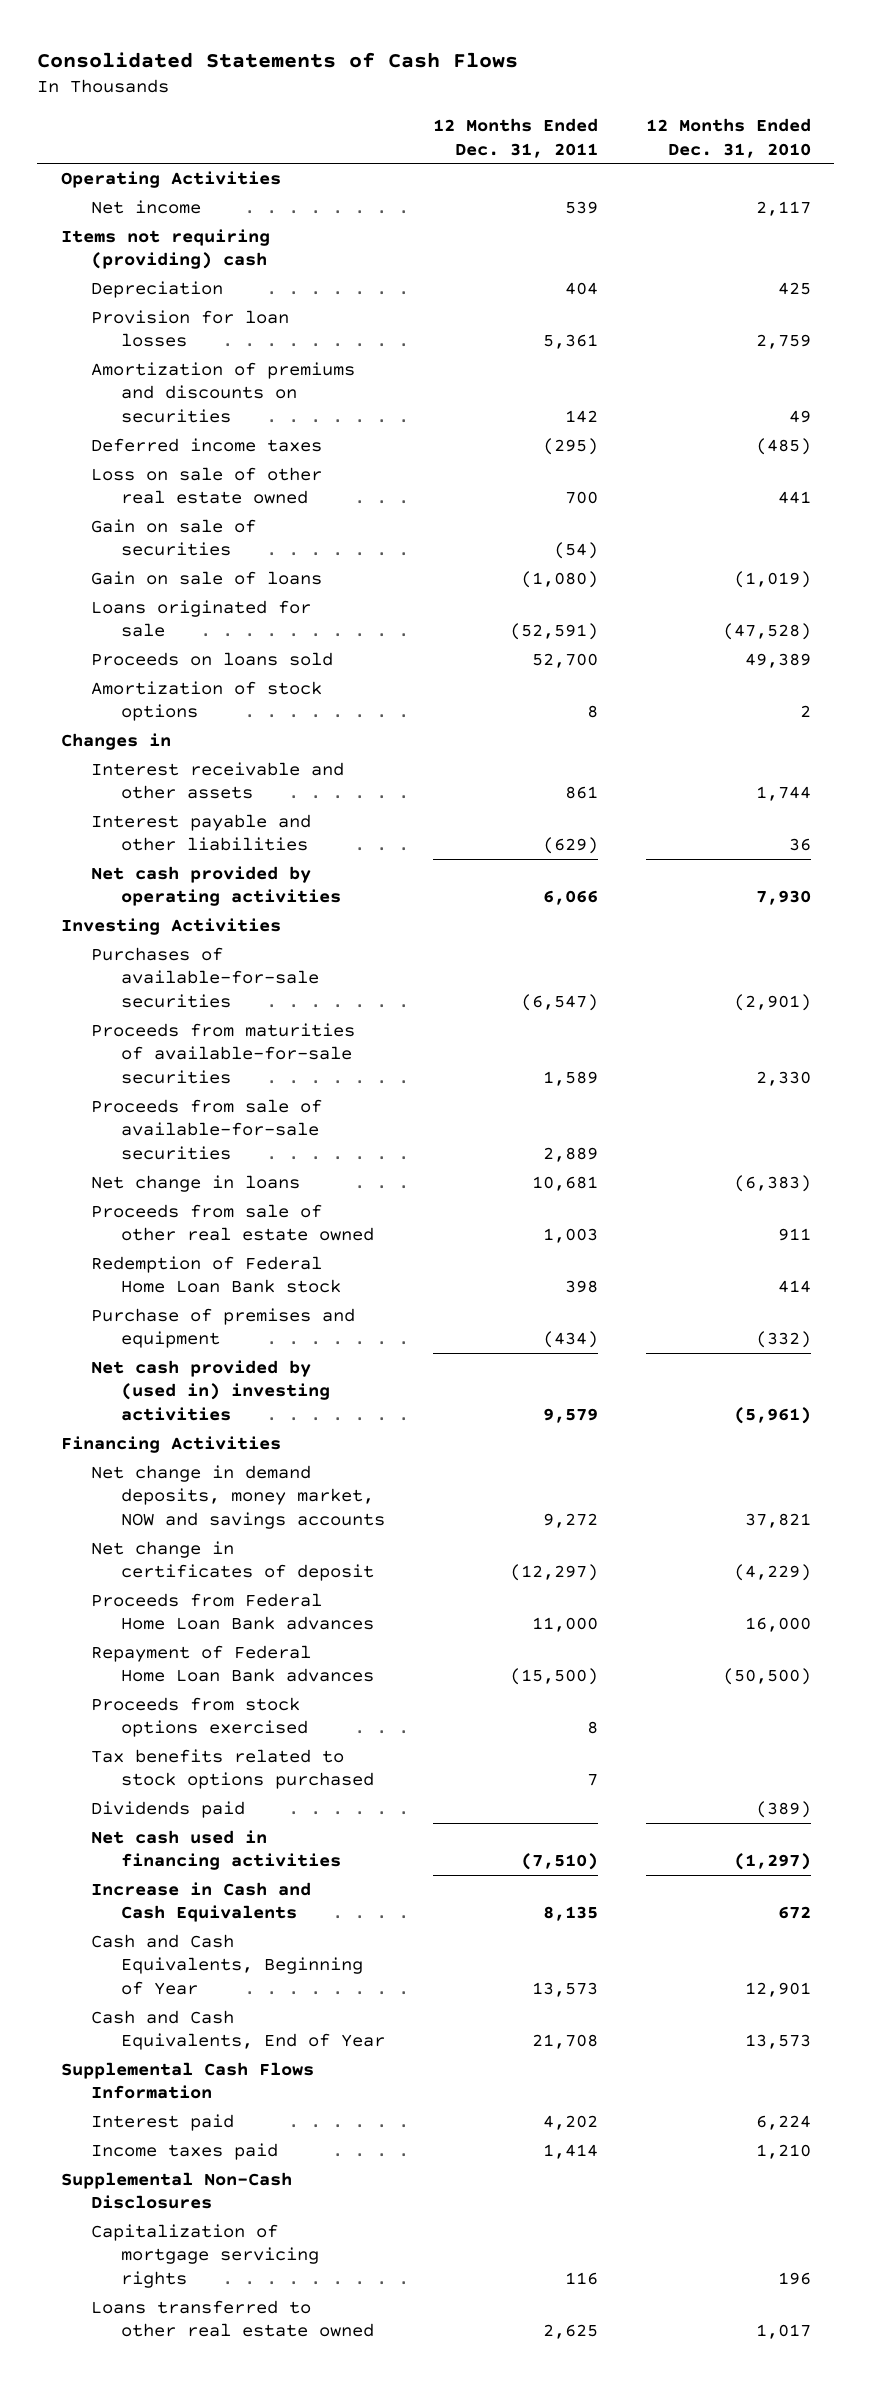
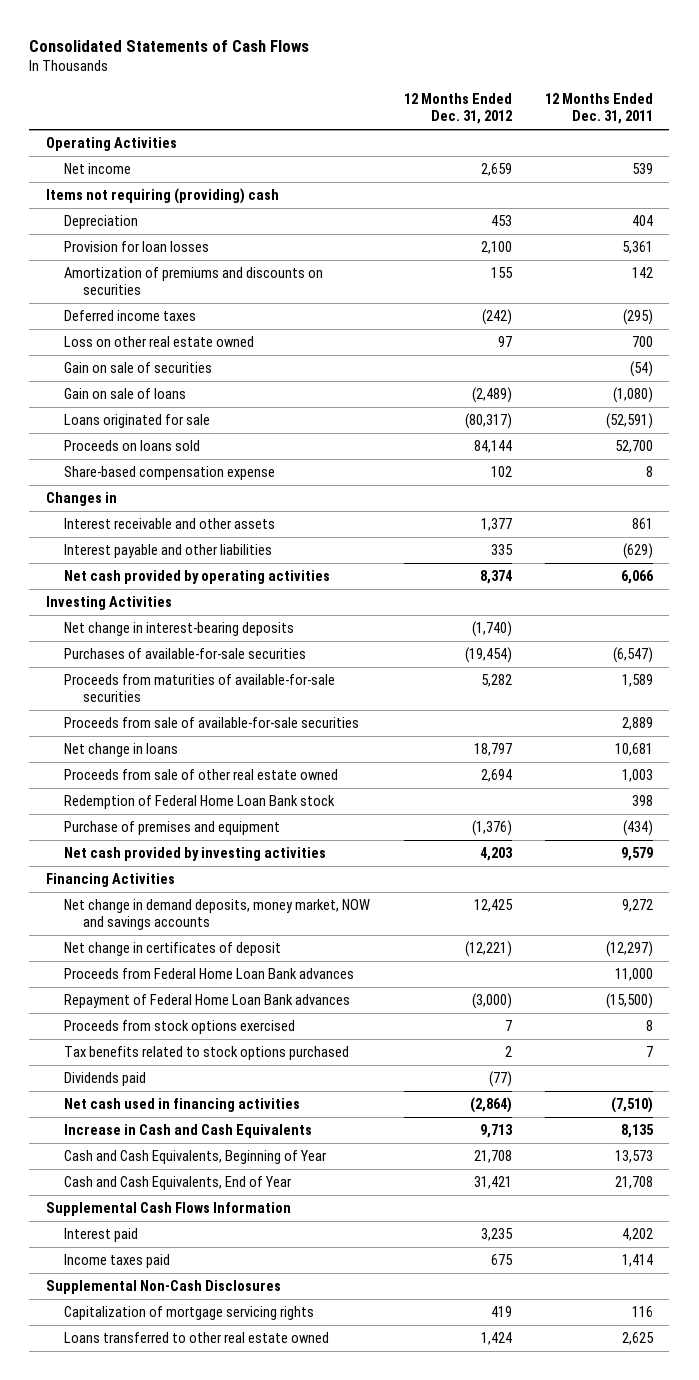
- | 12 Months Ended Dec. 31, 2011 | 12 Months Ended Dec. 31, 2010
+ | 12 Months Ended Dec. 31, 2012 | 12 Months Ended Dec. 31, 2011
- Loss on sale of other real estate owned | 700 | 441
+ Loss on other real estate owned | 97 | 700
- Amortization of stock options | 8 | 2
+ Share-based compensation expense | 102 | 8
+ Net change in interest-bearing deposits | (1,740) |
- Net cash provided by (used in) investing activities | 9,579 | (5,961)
+ Net cash provided by investing activities | 4,203 | 9,579

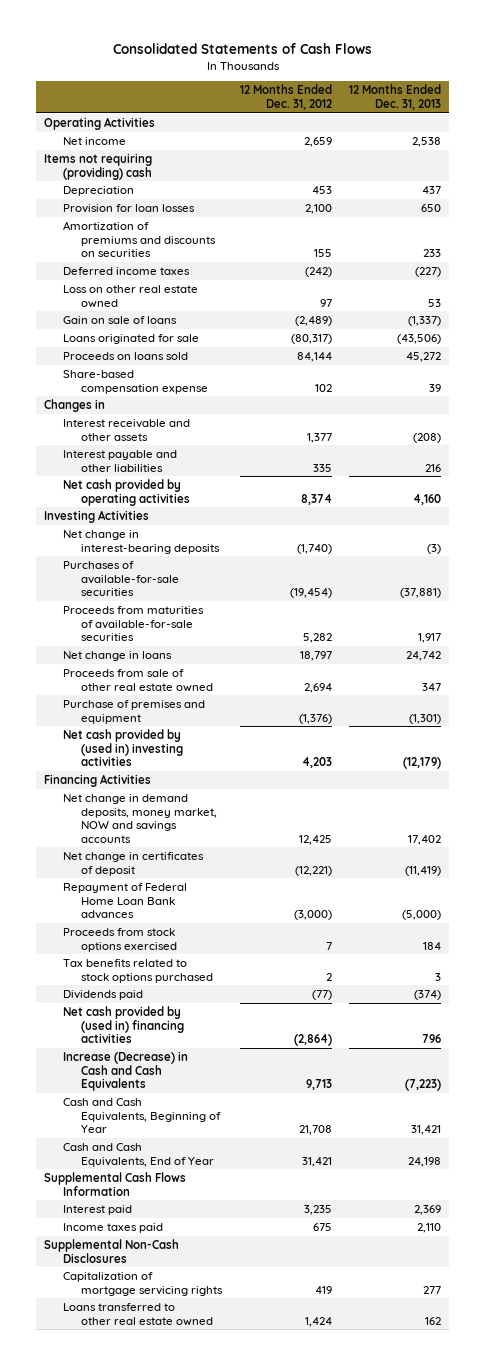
- | 12 Months Ended Dec. 31, 2012 | 12 Months Ended Dec. 31, 2011
+ | 12 Months Ended Dec. 31, 2012 | 12 Months Ended Dec. 31, 2013
- Gain on sale of securities | | (54)
- Proceeds from sale of available-for-sale securities | | 2,889
- Redemption of Federal Home Loan Bank stock | | 398
- Net cash provided by investing activities | 4,203 | 9,579
+ Net cash provided by (used in) investing activities | 4,203 | (12,179)
- Proceeds from Federal Home Loan Bank advances | | 11,000
- Net cash used in financing activities | (2,864) | (7,510)
- Increase in Cash and Cash Equivalents | 9,713 | 8,135
+ Net cash provided by (used in) financing activities | (2,864) | 796
+ Increase (Decrease) in Cash and Cash Equivalents | 9,713 | (7,223)

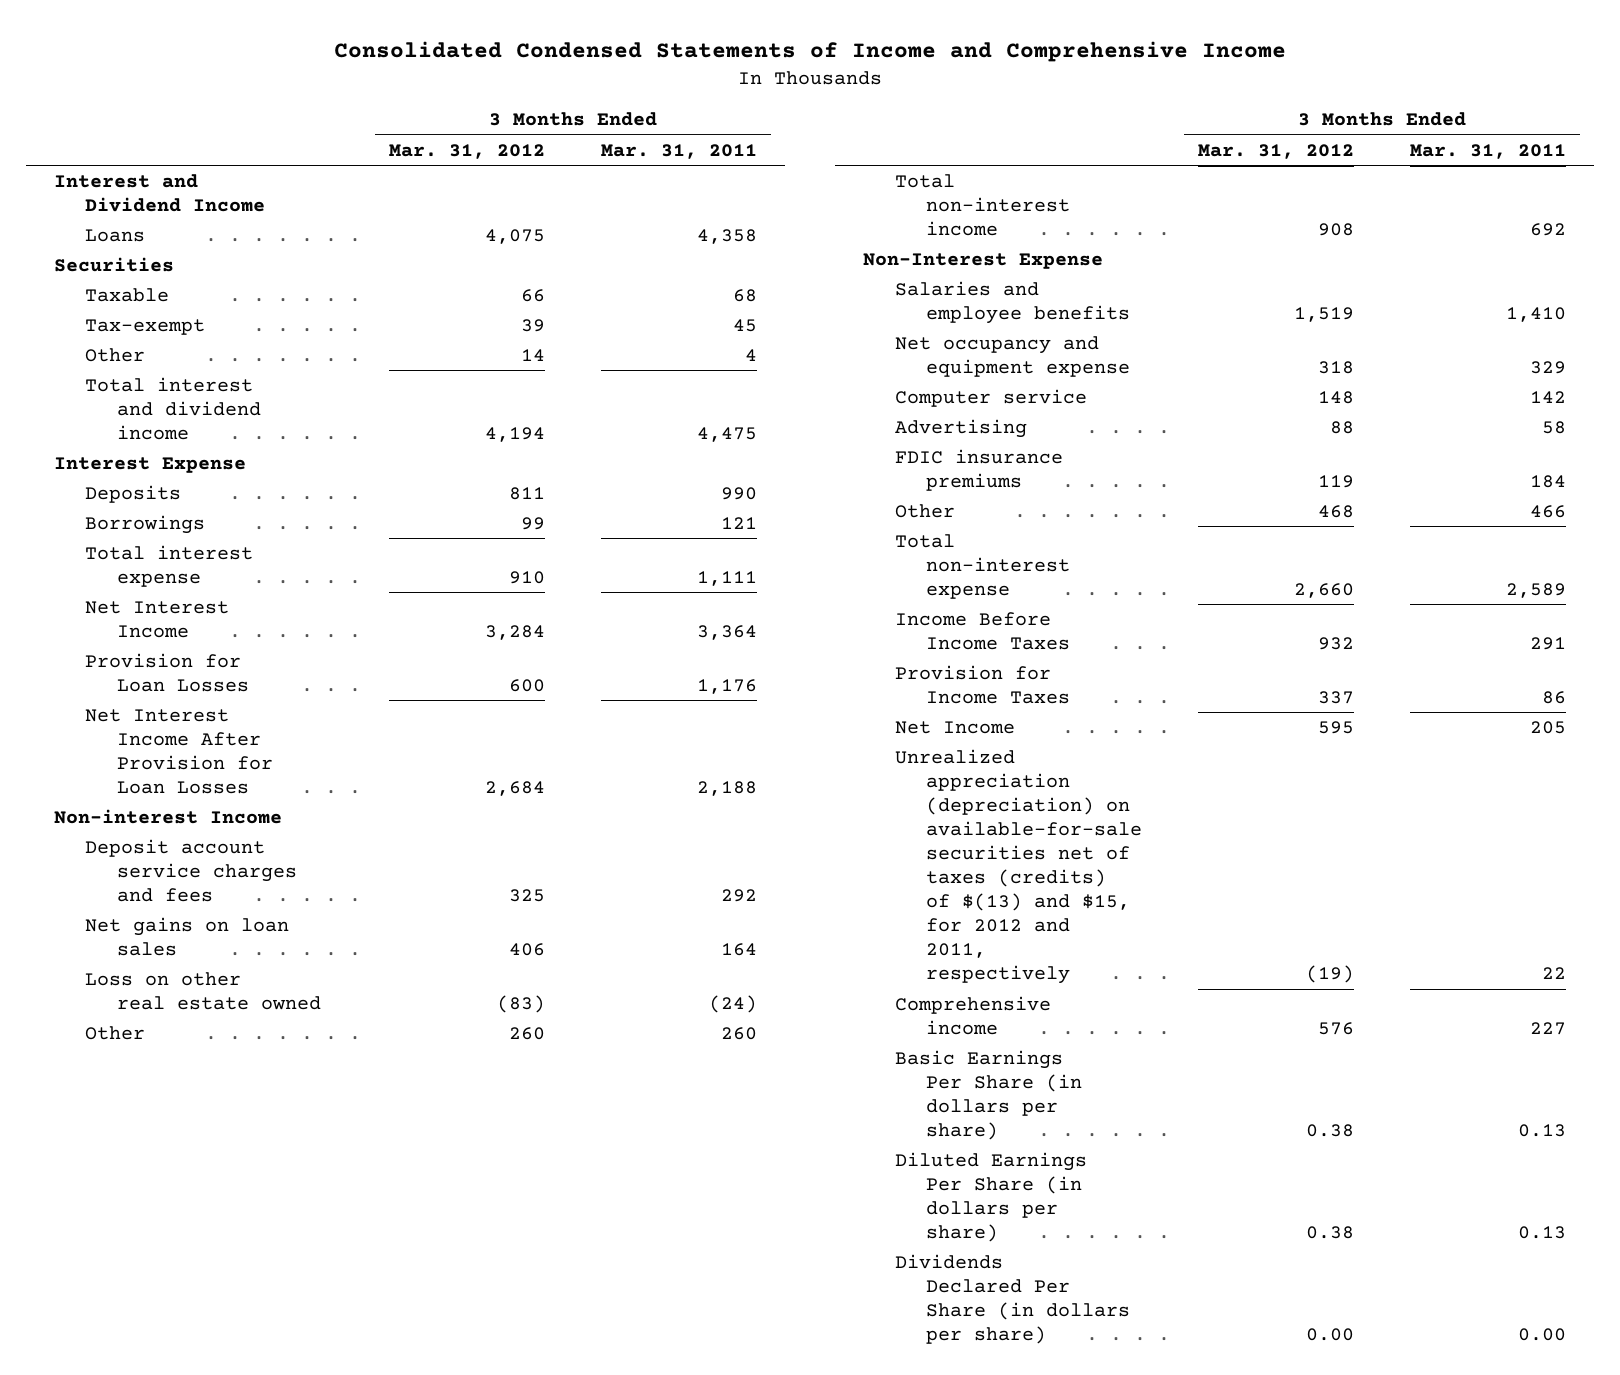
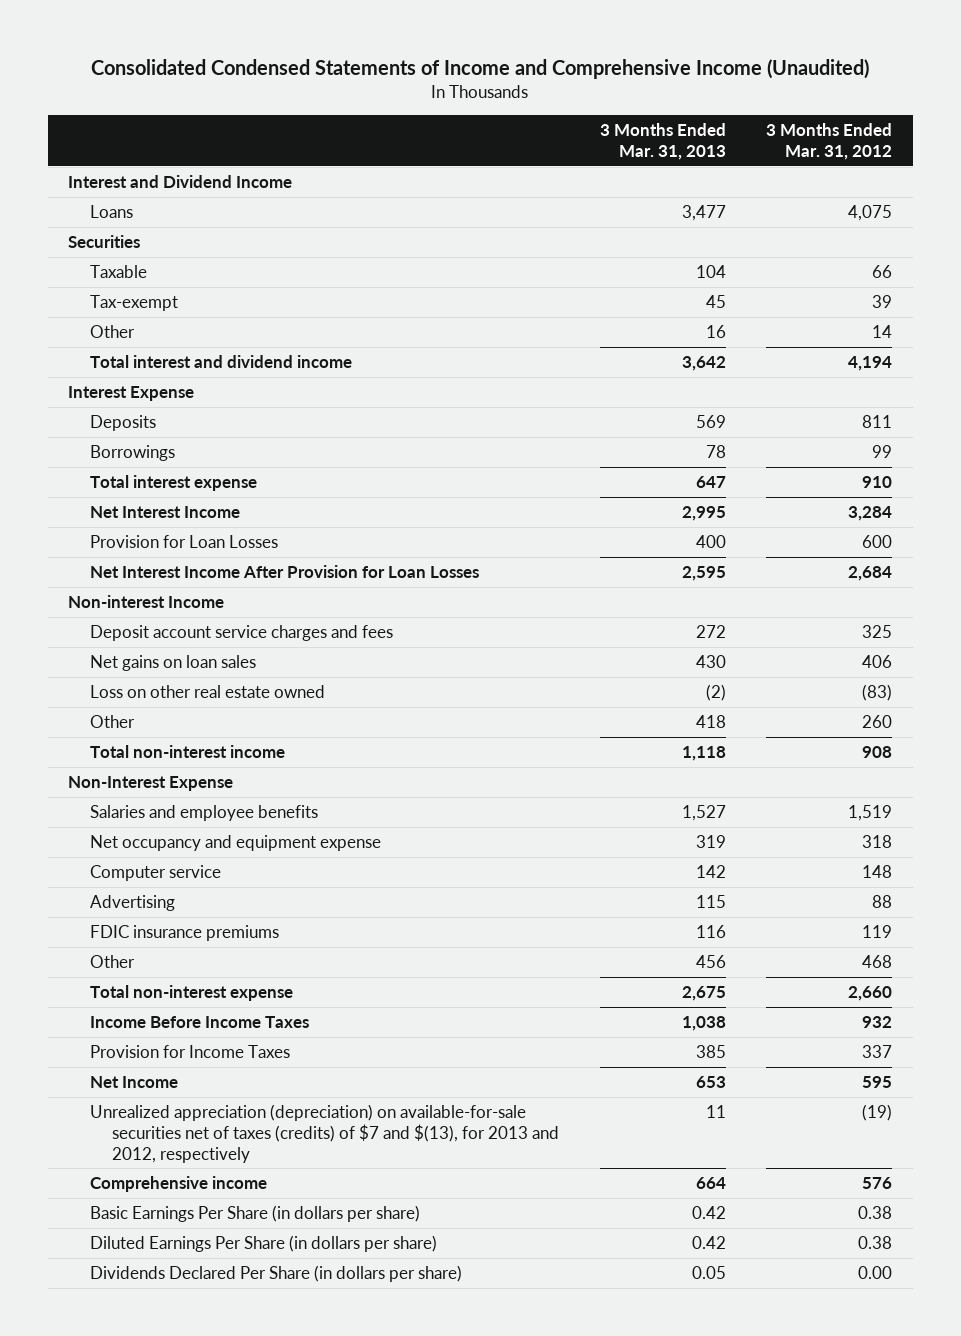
- Consolidated Condensed Statements of Income and Comprehensive Income
+ Consolidated Condensed Statements of Income and Comprehensive Income (Unaudited)
- | 3 Months Ended Mar. 31, 2012 | 3 Months Ended Mar. 31, 2011
+ | 3 Months Ended Mar. 31, 2013 | 3 Months Ended Mar. 31, 2012
- Unrealized appreciation (depreciation) on available-for-sale securities net of taxes (credits) of $(13) and $15, for 2012 and 2011, respectively | (19) | 22
+ Unrealized appreciation (depreciation) on available-for-sale securities net of taxes (credits) of $7 and $(13), for 2013 and 2012, respectively | 11 | (19)

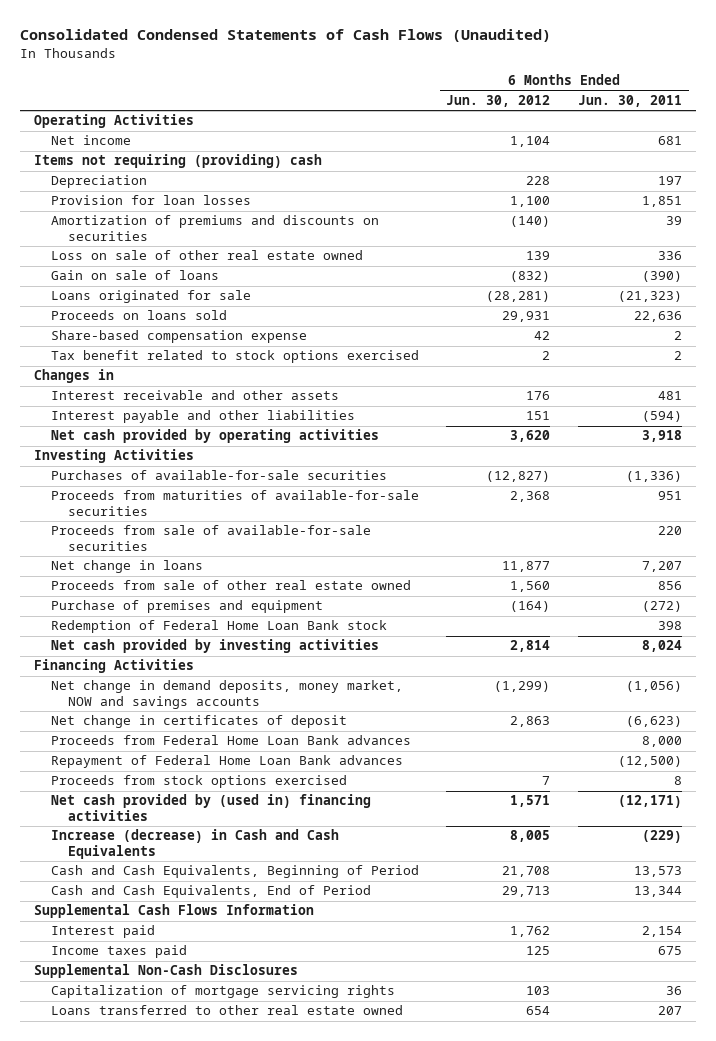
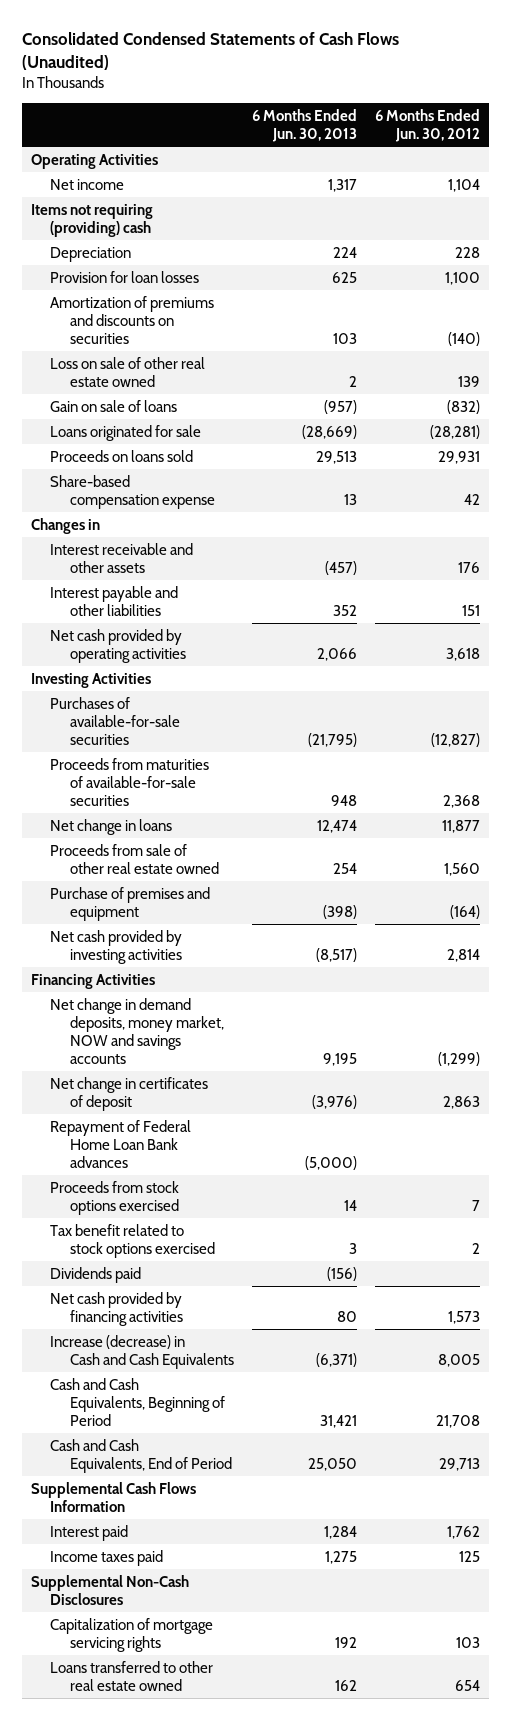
- | 6 Months Ended Jun. 30, 2012 | 6 Months Ended Jun. 30, 2011
+ | 6 Months Ended Jun. 30, 2013 | 6 Months Ended Jun. 30, 2012
- Net cash provided by operating activities | 3,620 | 3,918
+ Net cash provided by operating activities | 2,066 | 3,618
- Proceeds from sale of available-for-sale securities | | 220
- Redemption of Federal Home Loan Bank stock | | 398
- Proceeds from Federal Home Loan Bank advances | | 8,000
- Net cash provided by (used in) financing activities | 1,571 | (12,171)
moved down: Tax benefit related to stock options exercised | 3 | 2
+ Dividends paid | (156) |
+ Net cash provided by financing activities | 80 | 1,573

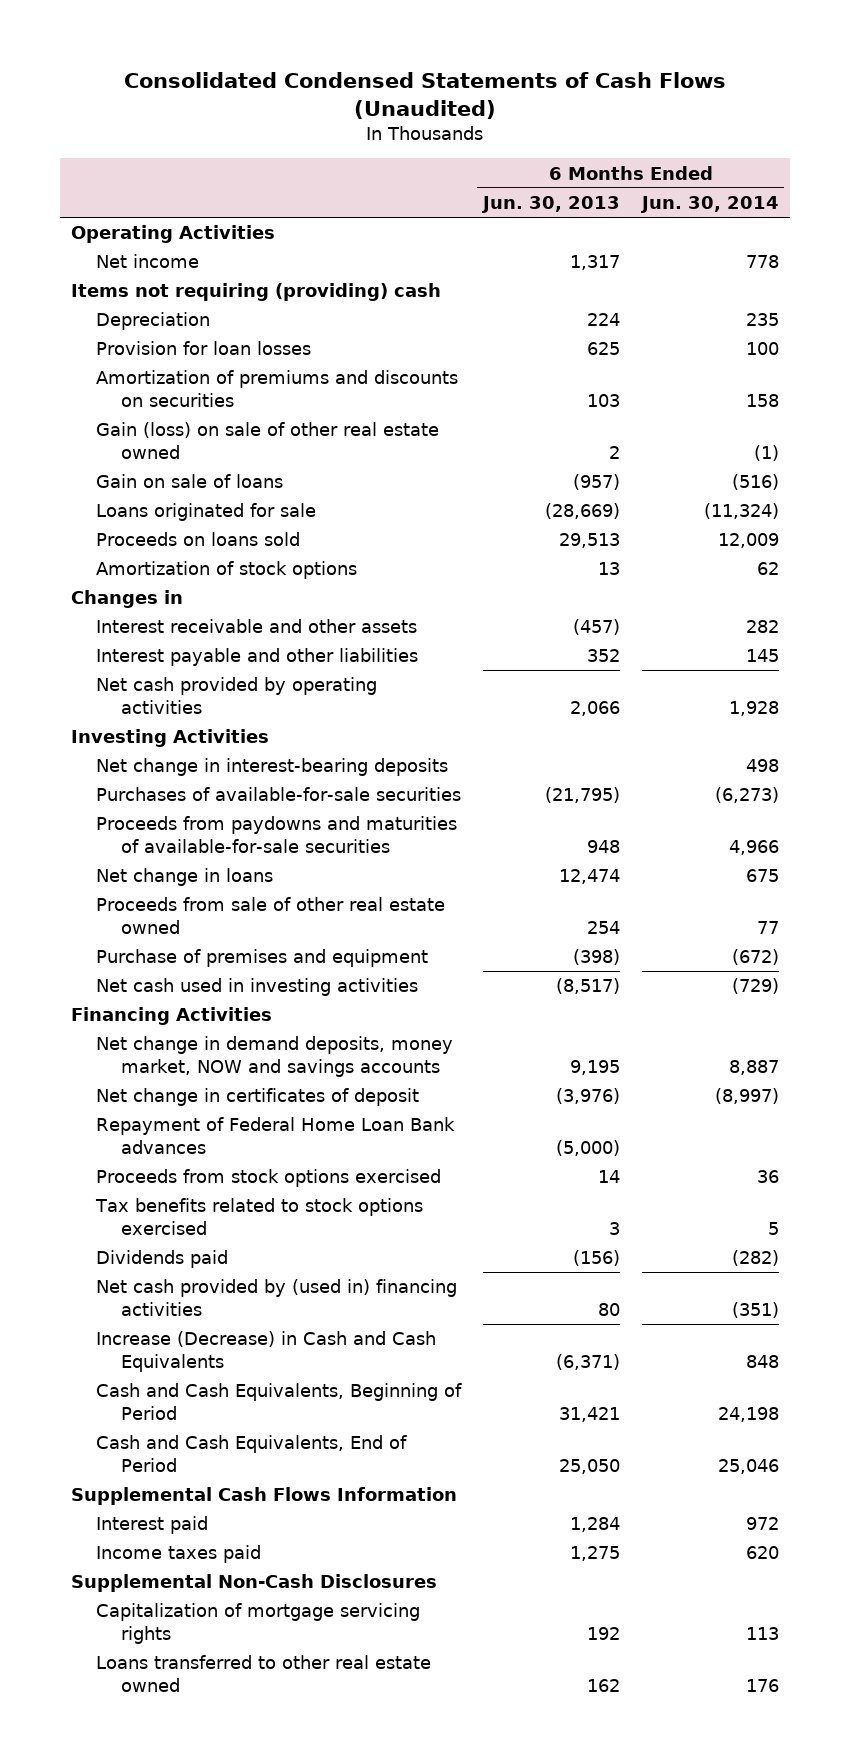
- | 6 Months Ended Jun. 30, 2013 | 6 Months Ended Jun. 30, 2012
+ | 6 Months Ended Jun. 30, 2013 | 6 Months Ended Jun. 30, 2014
- Loss on sale of other real estate owned | 2 | 139
+ Gain (loss) on sale of other real estate owned | 2 | (1)
- Share-based compensation expense | 13 | 42
+ Amortization of stock options | 13 | 62
+ Net change in interest-bearing deposits | | 498
- Proceeds from maturities of available-for-sale securities | 948 | 2,368
+ Proceeds from paydowns and maturities of available-for-sale securities | 948 | 4,966
- Net cash provided by investing activities | (8,517) | 2,814
+ Net cash used in investing activities | (8,517) | (729)
- Tax benefit related to stock options exercised | 3 | 2
+ Tax benefits related to stock options exercised | 3 | 5
- Net cash provided by financing activities | 80 | 1,573
- Increase (decrease) in Cash and Cash Equivalents | (6,371) | 8,005
+ Net cash provided by (used in) financing activities | 80 | (351)
+ Increase (Decrease) in Cash and Cash Equivalents | (6,371) | 848

